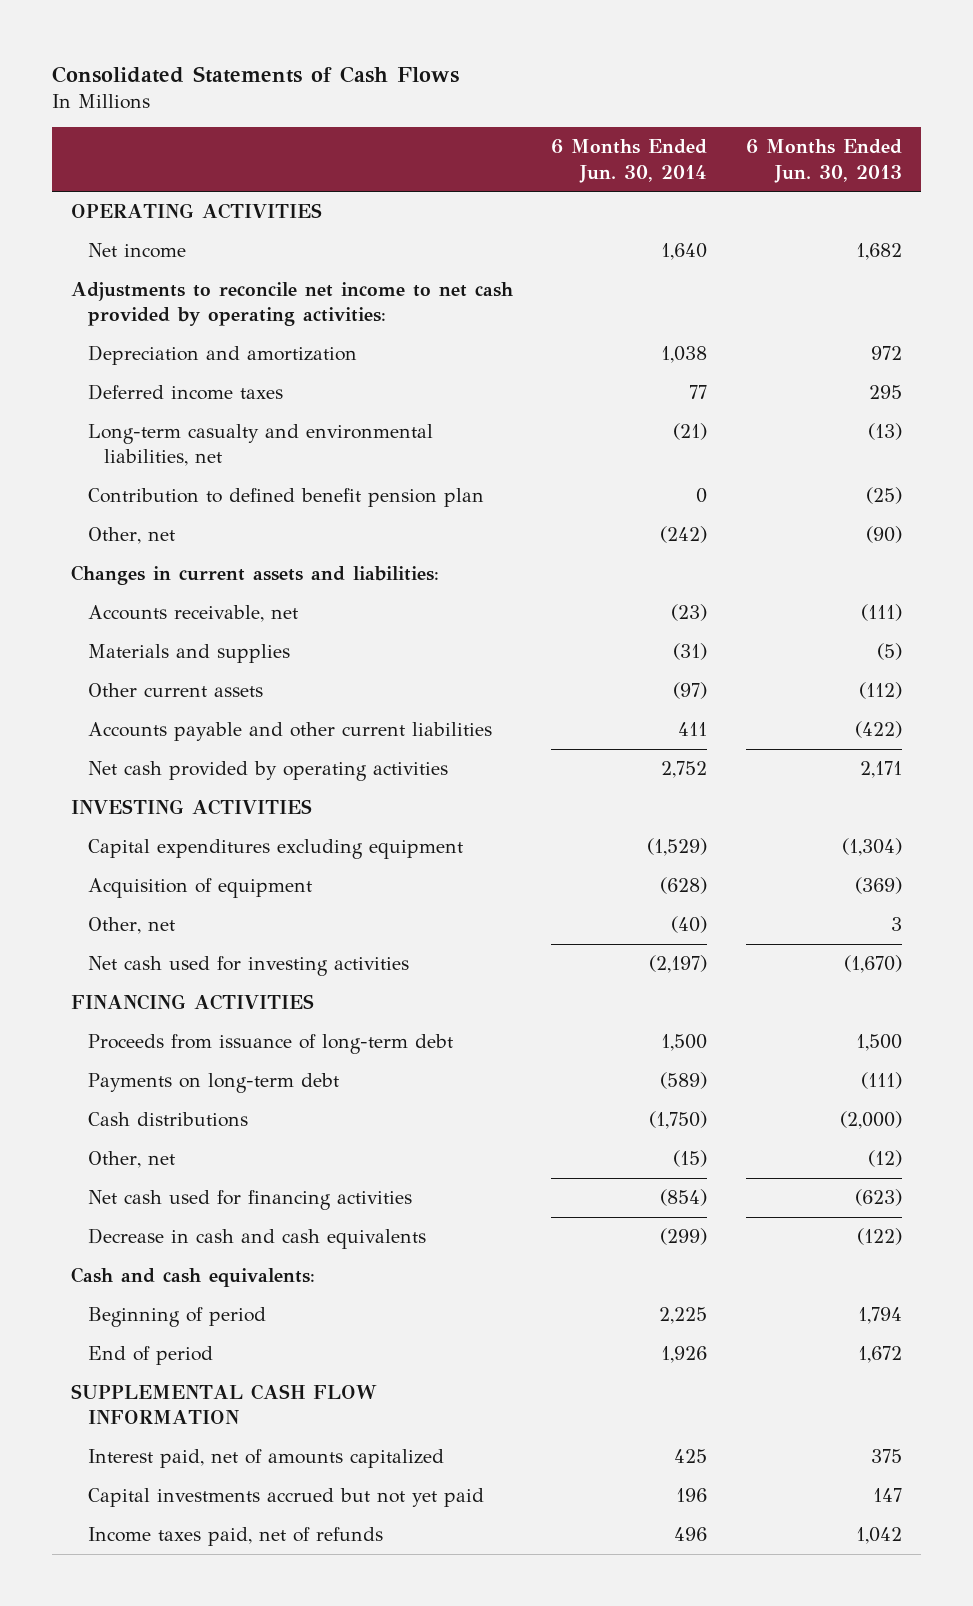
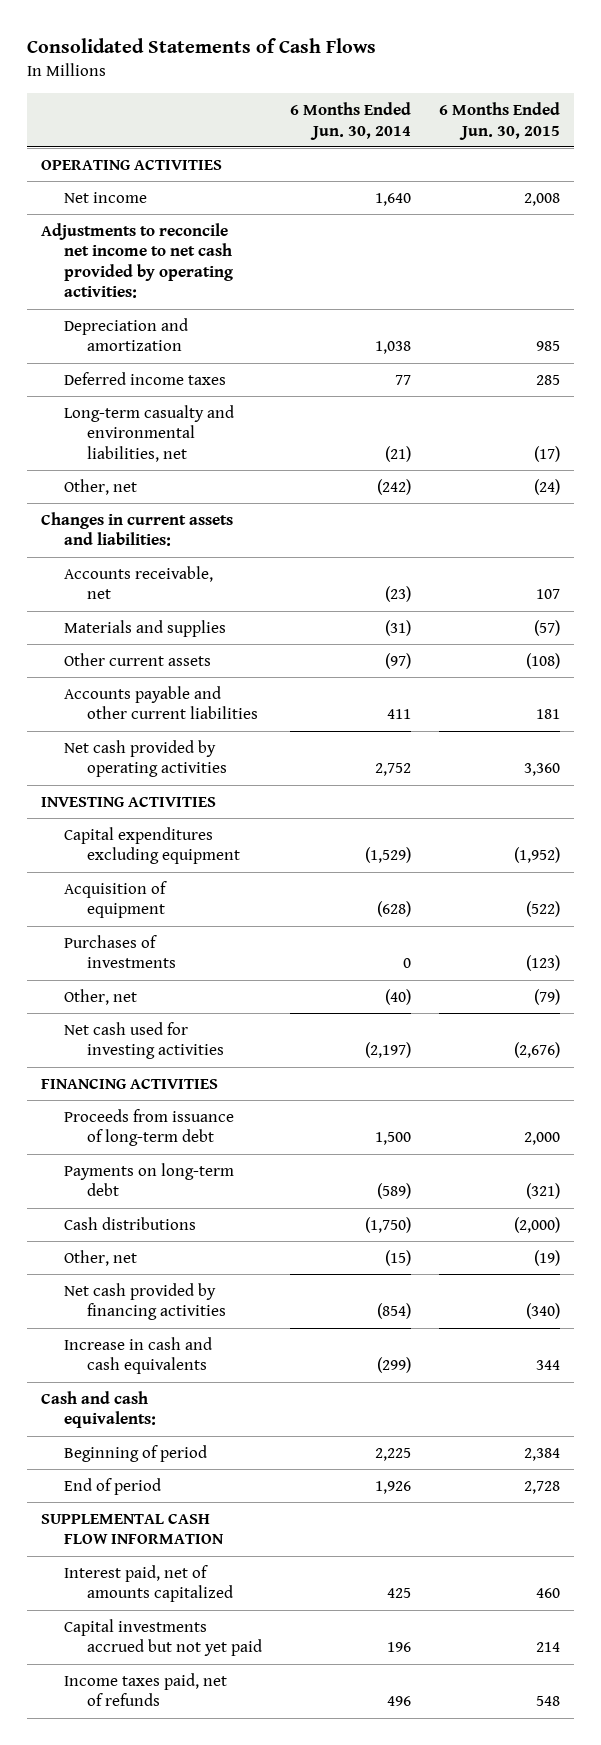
- | 6 Months Ended Jun. 30, 2014 | 6 Months Ended Jun. 30, 2013
+ | 6 Months Ended Jun. 30, 2014 | 6 Months Ended Jun. 30, 2015
- Contribution to defined benefit pension plan | 0 | (25)
+ Purchases of investments | 0 | (123)
- Net cash used for financing activities | (854) | (623)
- Decrease in cash and cash equivalents | (299) | (122)
+ Net cash provided by financing activities | (854) | (340)
+ Increase in cash and cash equivalents | (299) | 344

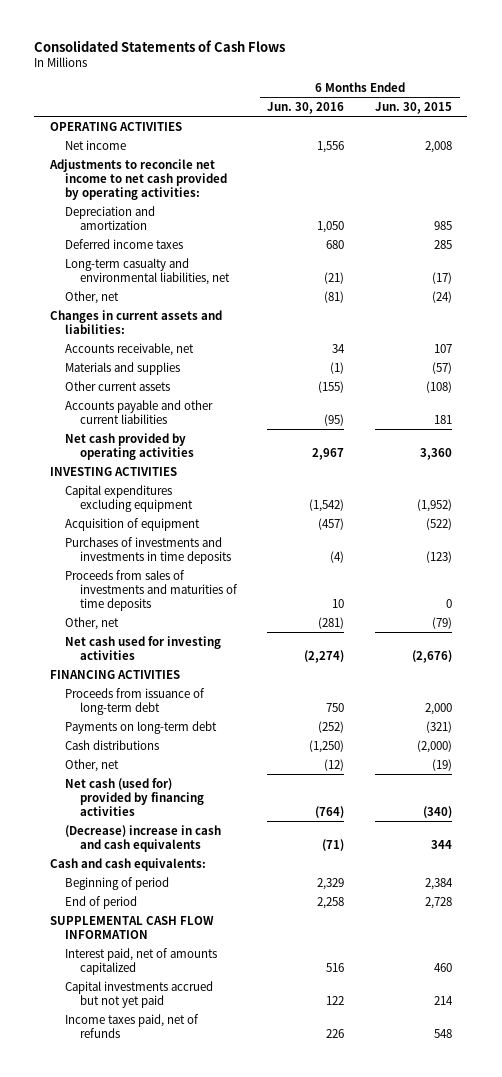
- | 6 Months Ended Jun. 30, 2014 | 6 Months Ended Jun. 30, 2015
+ | 6 Months Ended Jun. 30, 2016 | 6 Months Ended Jun. 30, 2015
- Purchases of investments | 0 | (123)
+ Purchases of investments and investments in time deposits | (4) | (123)
+ Proceeds from sales of investments and maturities of time deposits | 10 | 0
- Net cash provided by financing activities | (854) | (340)
- Increase in cash and cash equivalents | (299) | 344
+ Net cash (used for) provided by financing activities | (764) | (340)
+ (Decrease) increase in cash and cash equivalents | (71) | 344

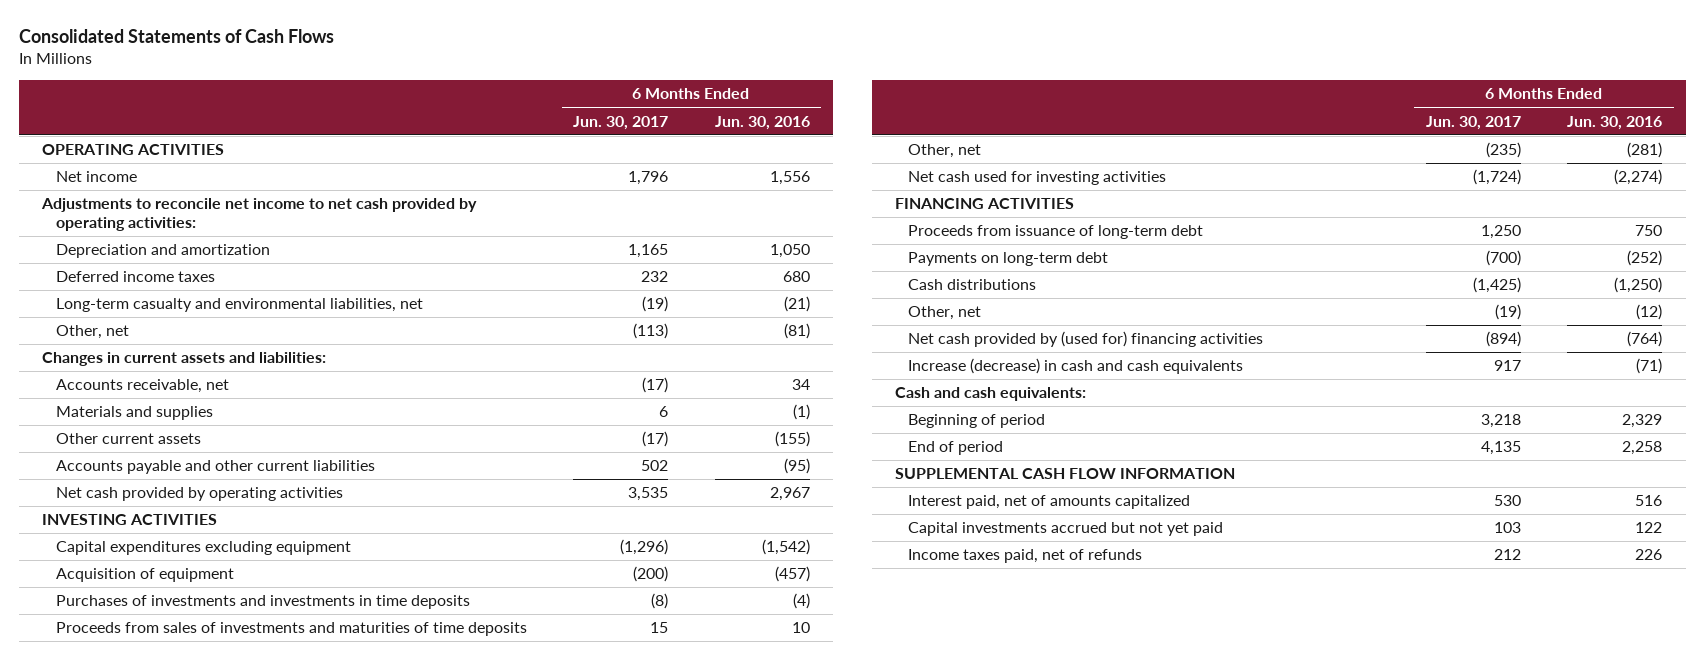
- | 6 Months Ended Jun. 30, 2016 | 6 Months Ended Jun. 30, 2015
+ | 6 Months Ended Jun. 30, 2017 | 6 Months Ended Jun. 30, 2016
- Net cash (used for) provided by financing activities | (764) | (340)
- (Decrease) increase in cash and cash equivalents | (71) | 344
+ Net cash provided by (used for) financing activities | (894) | (764)
+ Increase (decrease) in cash and cash equivalents | 917 | (71)

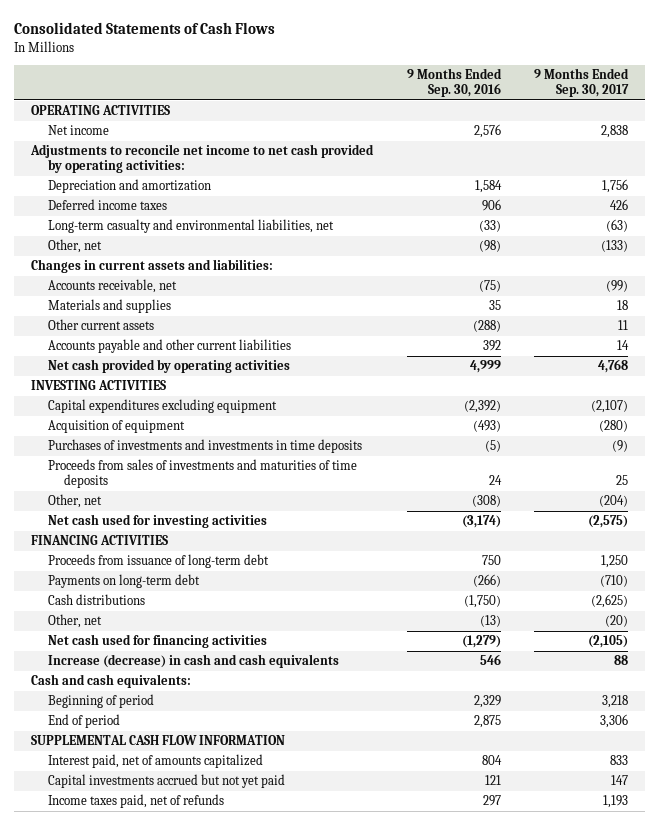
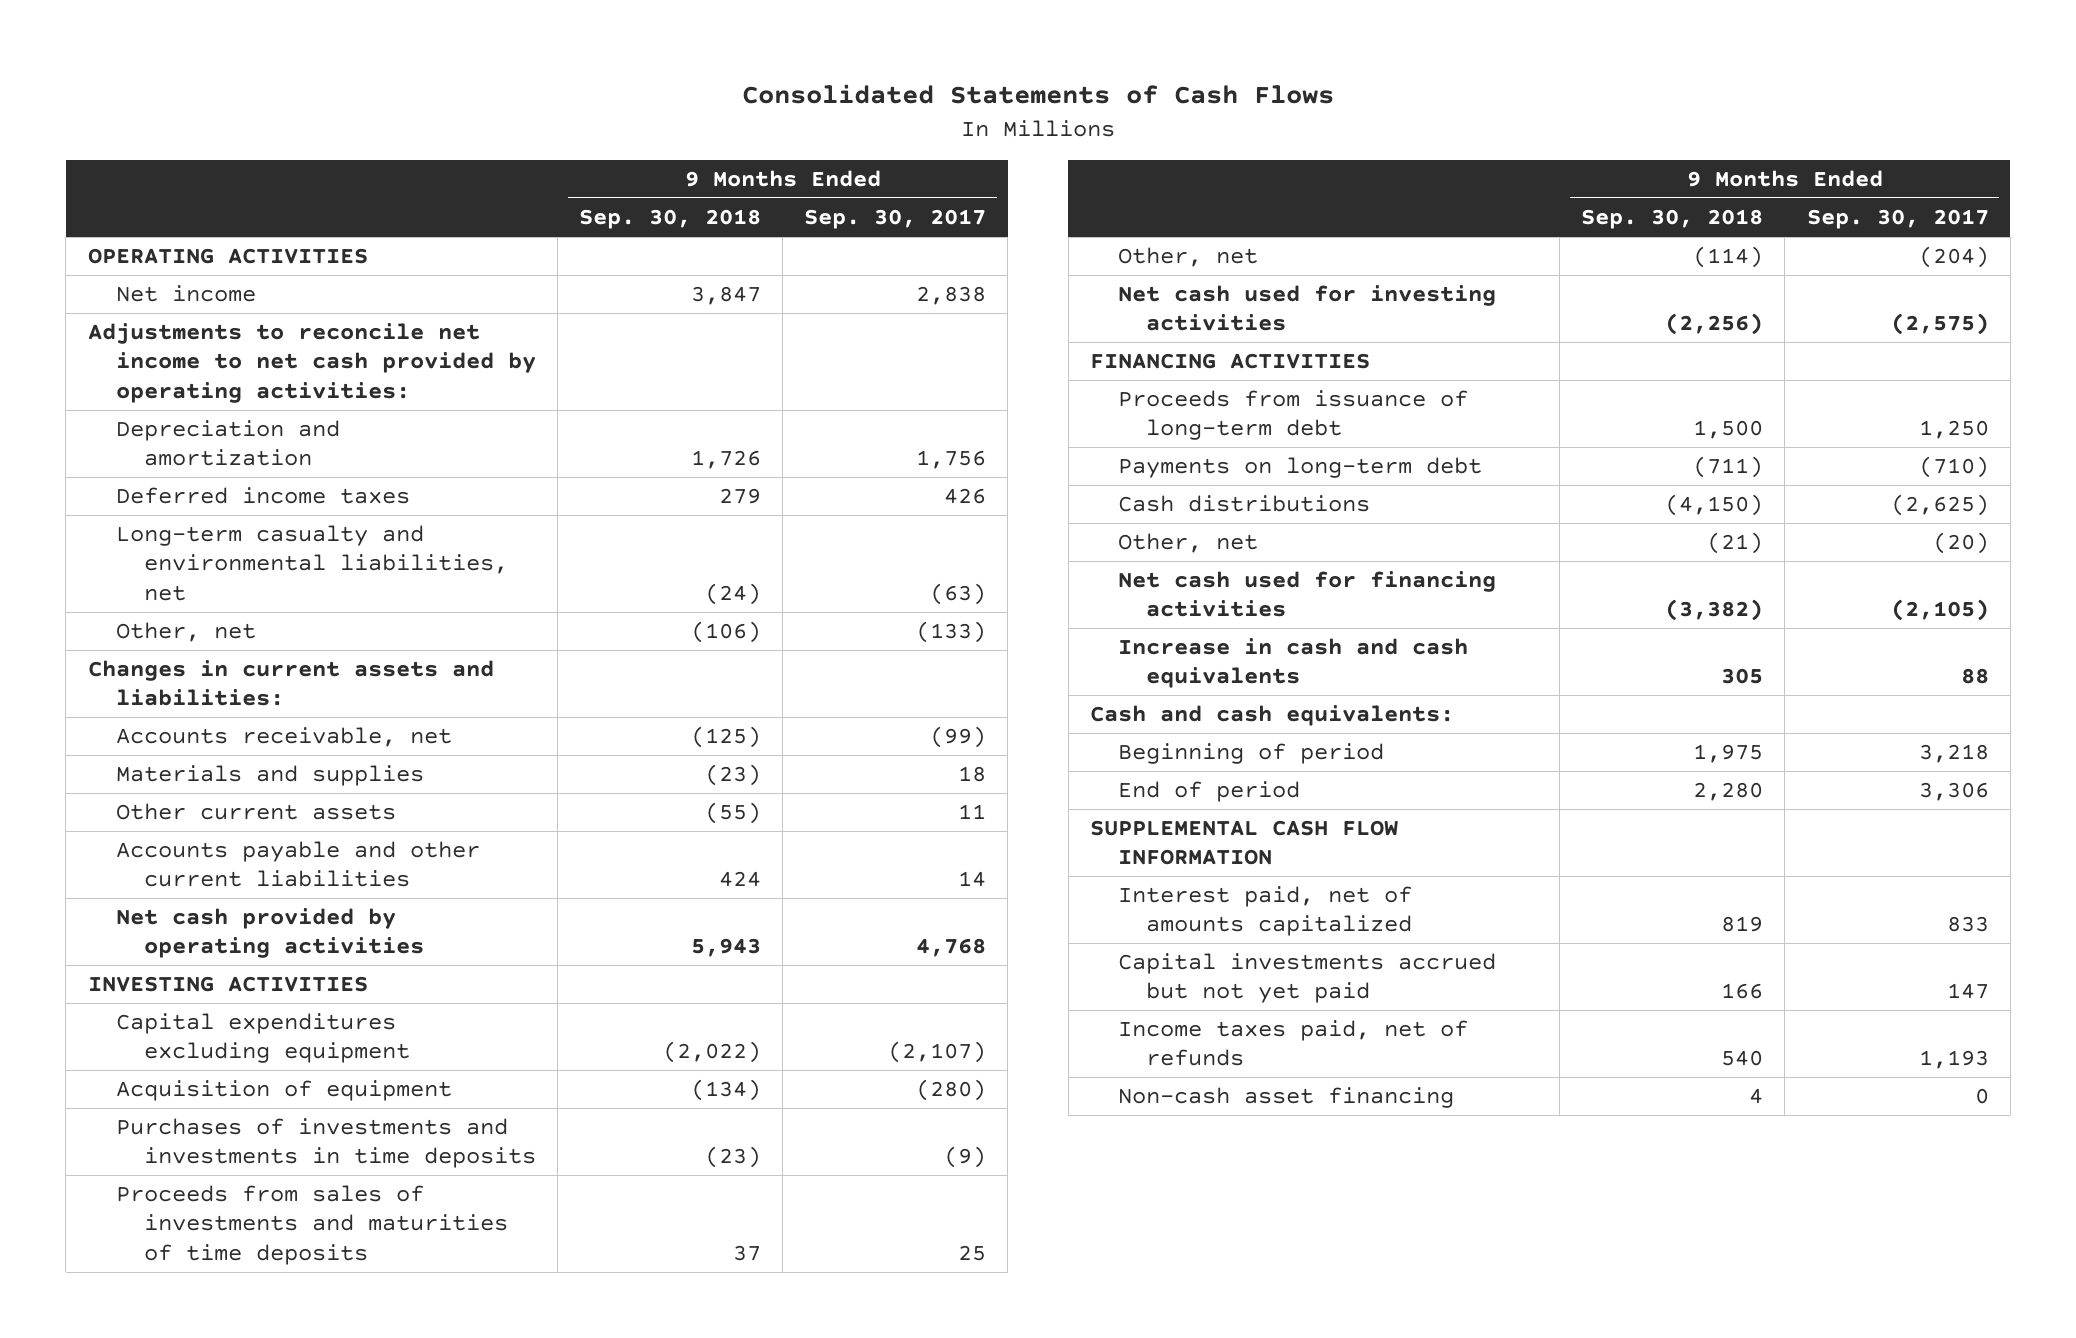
- | 9 Months Ended Sep. 30, 2016 | 9 Months Ended Sep. 30, 2017
+ | 9 Months Ended Sep. 30, 2018 | 9 Months Ended Sep. 30, 2017
- Increase (decrease) in cash and cash equivalents | 546 | 88
+ Increase in cash and cash equivalents | 305 | 88
+ Non-cash asset financing | 4 | 0

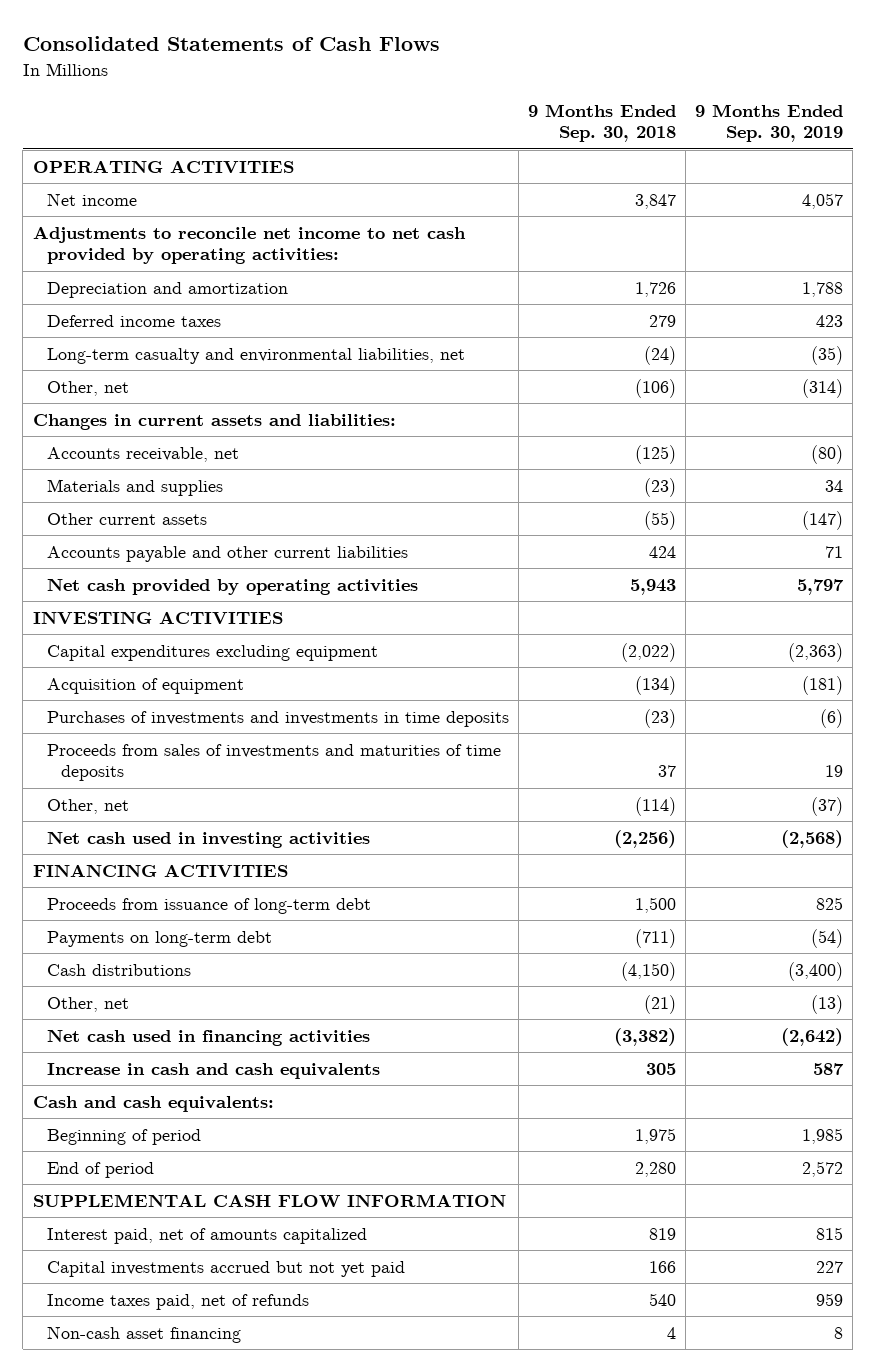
- | 9 Months Ended Sep. 30, 2018 | 9 Months Ended Sep. 30, 2017
+ | 9 Months Ended Sep. 30, 2018 | 9 Months Ended Sep. 30, 2019
- Net cash used for investing activities | (2,256) | (2,575)
+ Net cash used in investing activities | (2,256) | (2,568)
- Net cash used for financing activities | (3,382) | (2,105)
+ Net cash used in financing activities | (3,382) | (2,642)

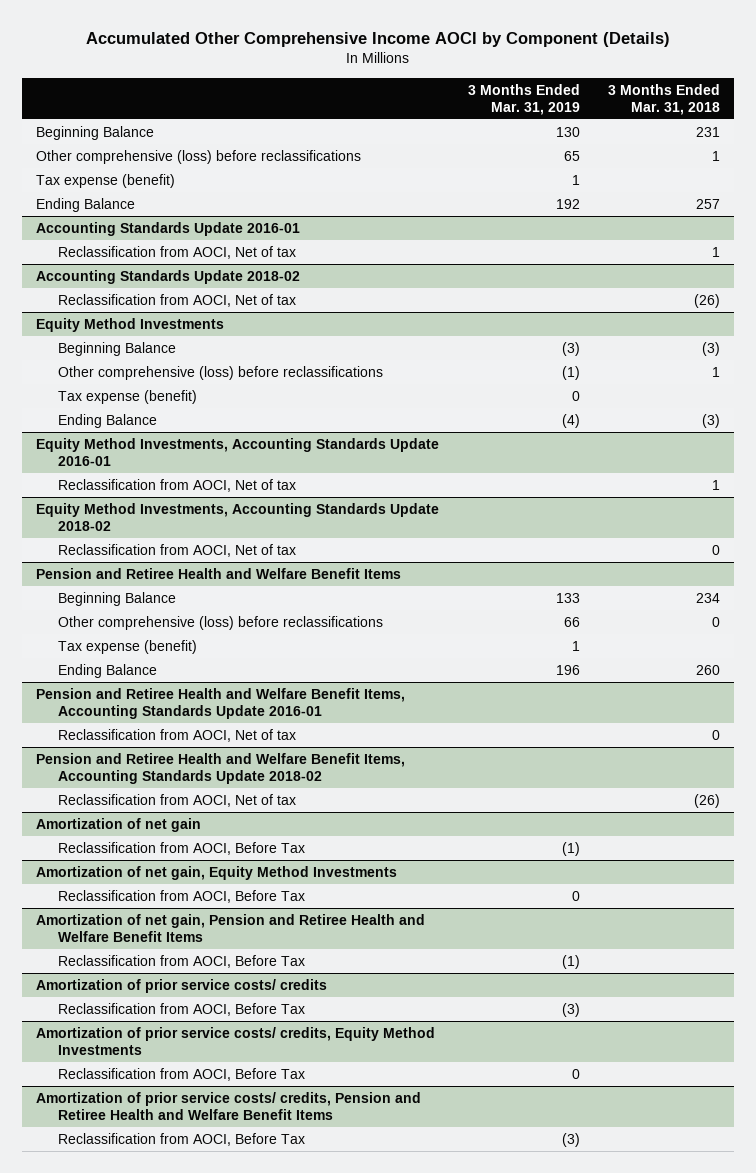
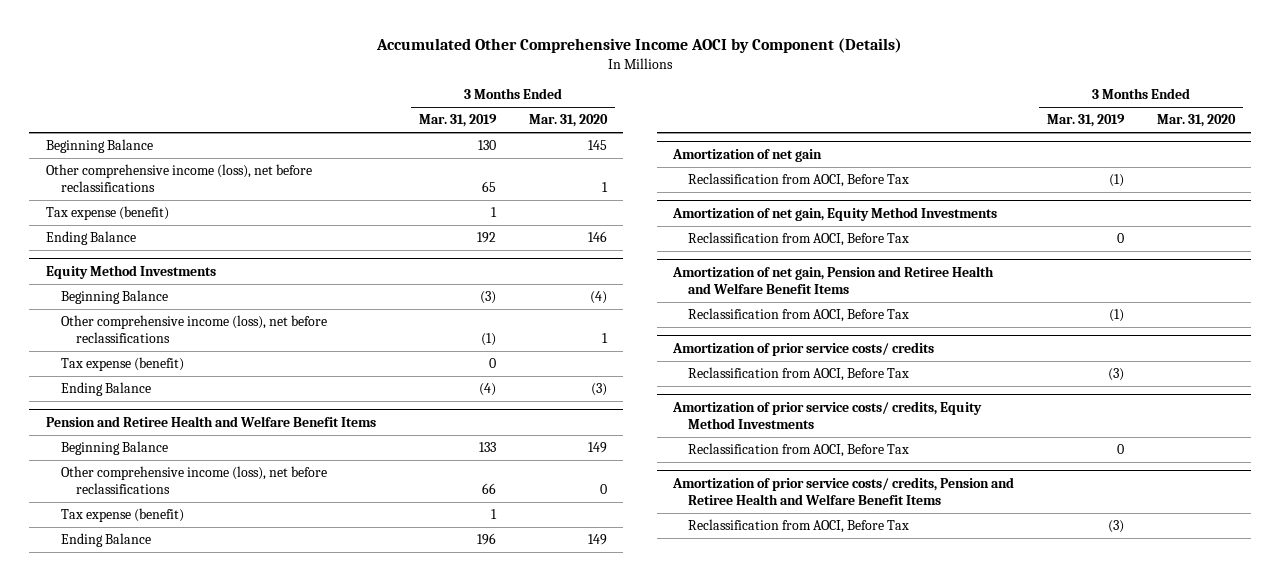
- | 3 Months Ended Mar. 31, 2019 | 3 Months Ended Mar. 31, 2018
+ | 3 Months Ended Mar. 31, 2019 | 3 Months Ended Mar. 31, 2020
- Other comprehensive (loss) before reclassifications | 65 | 1
+ Other comprehensive income (loss), net before reclassifications | 65 | 1
- Accounting Standards Update 2016-01
- Reclassification from AOCI, Net of tax | | 1
- Accounting Standards Update 2018-02
- Reclassification from AOCI, Net of tax | | (26)
@ Equity Method Investments
- Other comprehensive (loss) before reclassifications | (1) | 1
+ Other comprehensive income (loss), net before reclassifications | (1) | 1
- Equity Method Investments, Accounting Standards Update 2016-01
- Reclassification from AOCI, Net of tax | | 1
- Equity Method Investments, Accounting Standards Update 2018-02
- Reclassification from AOCI, Net of tax | | 0
@ Pension and Retiree Health and Welfare Benefit Items
- Other comprehensive (loss) before reclassifications | 66 | 0
+ Other comprehensive income (loss), net before reclassifications | 66 | 0
- Pension and Retiree Health and Welfare Benefit Items, Accounting Standards Update 2016-01
- Reclassification from AOCI, Net of tax | | 0
- Pension and Retiree Health and Welfare Benefit Items, Accounting Standards Update 2018-02
- Reclassification from AOCI, Net of tax | | (26)

